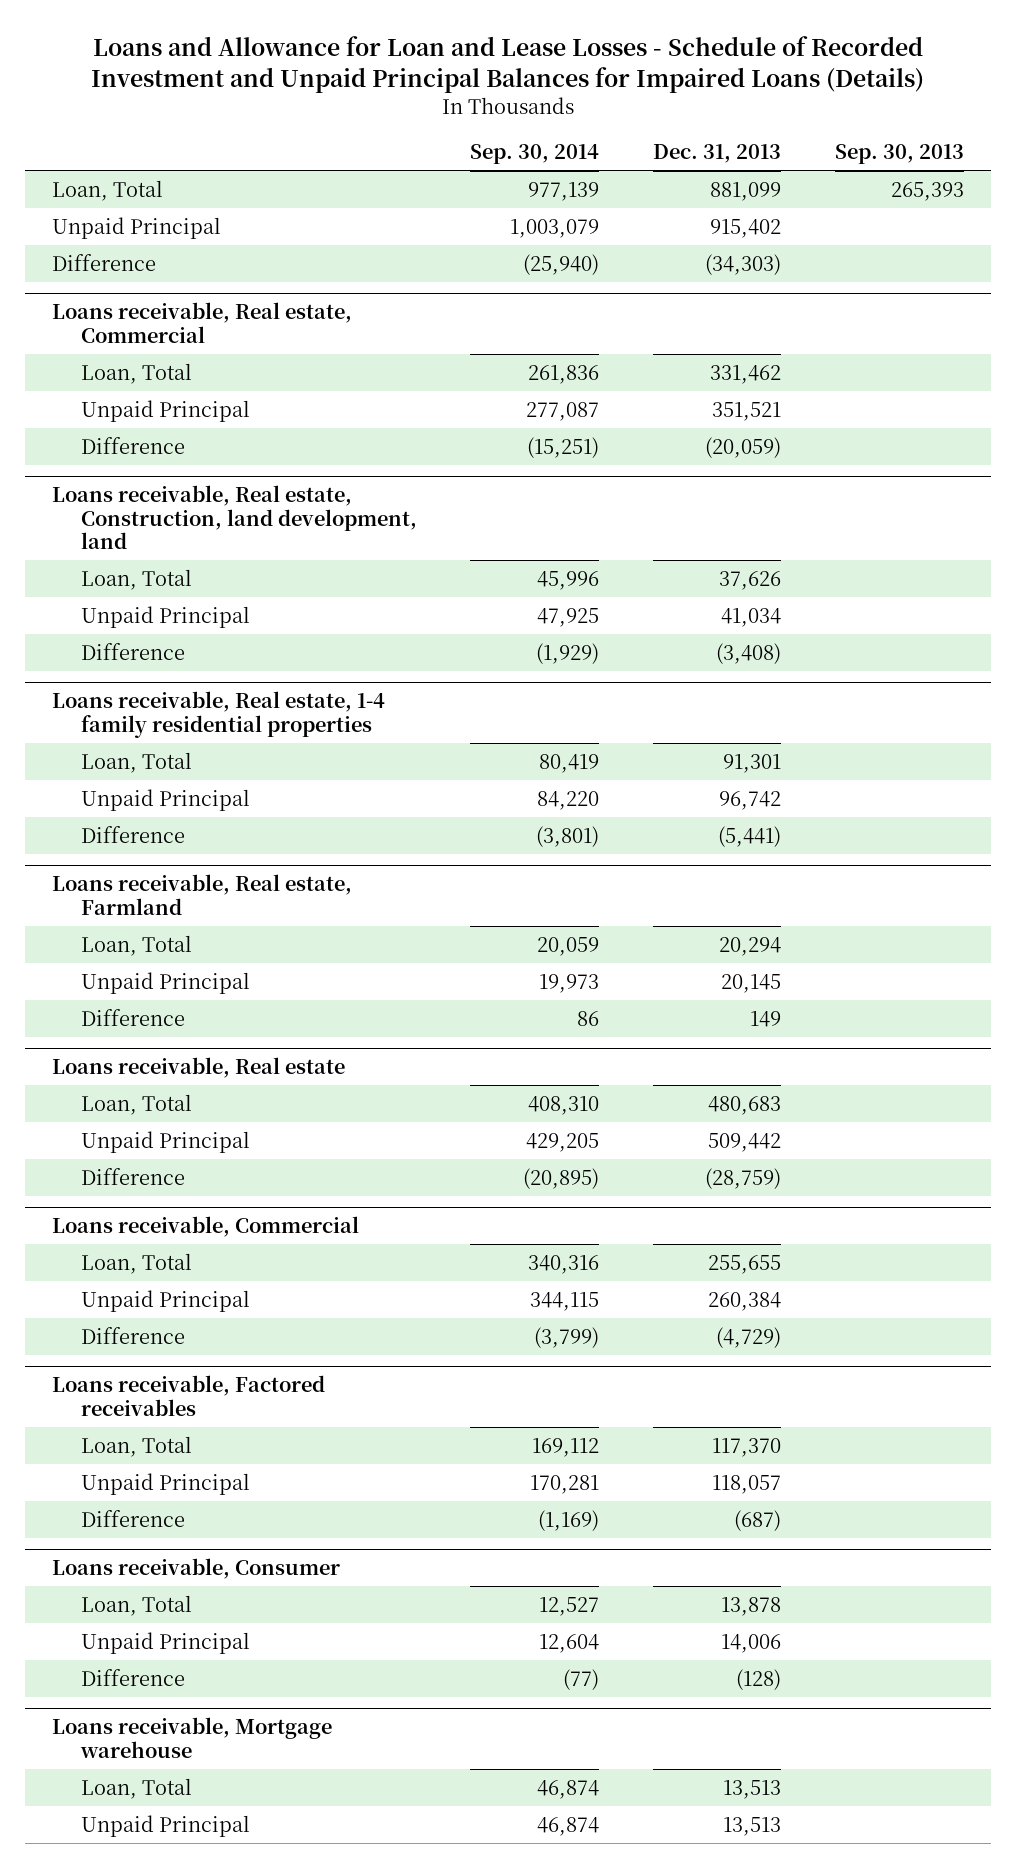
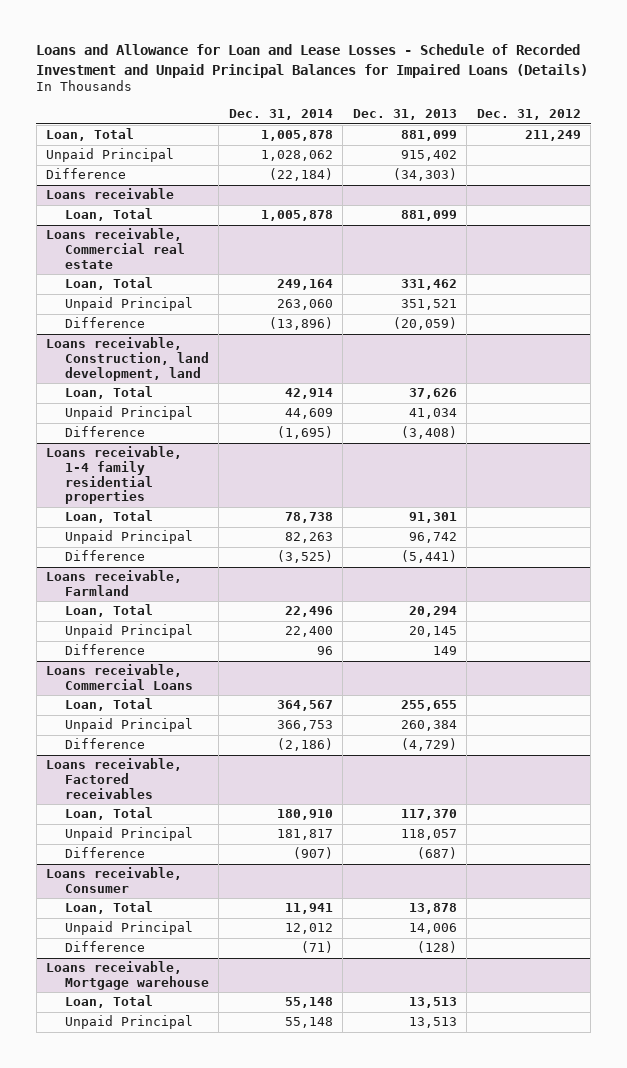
- | Sep. 30, 2014 | Dec. 31, 2013 | Sep. 30, 2013
+ | Dec. 31, 2014 | Dec. 31, 2013 | Dec. 31, 2012
- Loans receivable, Real estate, Commercial
+ Loans receivable
+ Loan, Total | 1,005,878 | 881,099 |
+ Loans receivable, Commercial real estate
- Loans receivable, Real estate, Construction, land development, land
+ Loans receivable, Construction, land development, land
- Loans receivable, Real estate, 1-4 family residential properties
+ Loans receivable, 1-4 family residential properties
- Loans receivable, Real estate, Farmland
+ Loans receivable, Farmland
- Loans receivable, Real estate
- Loan, Total | 408,310 | 480,683 |
- Unpaid Principal | 429,205 | 509,442 |
- Difference | (20,895) | (28,759) |
- Loans receivable, Commercial
+ Loans receivable, Commercial Loans

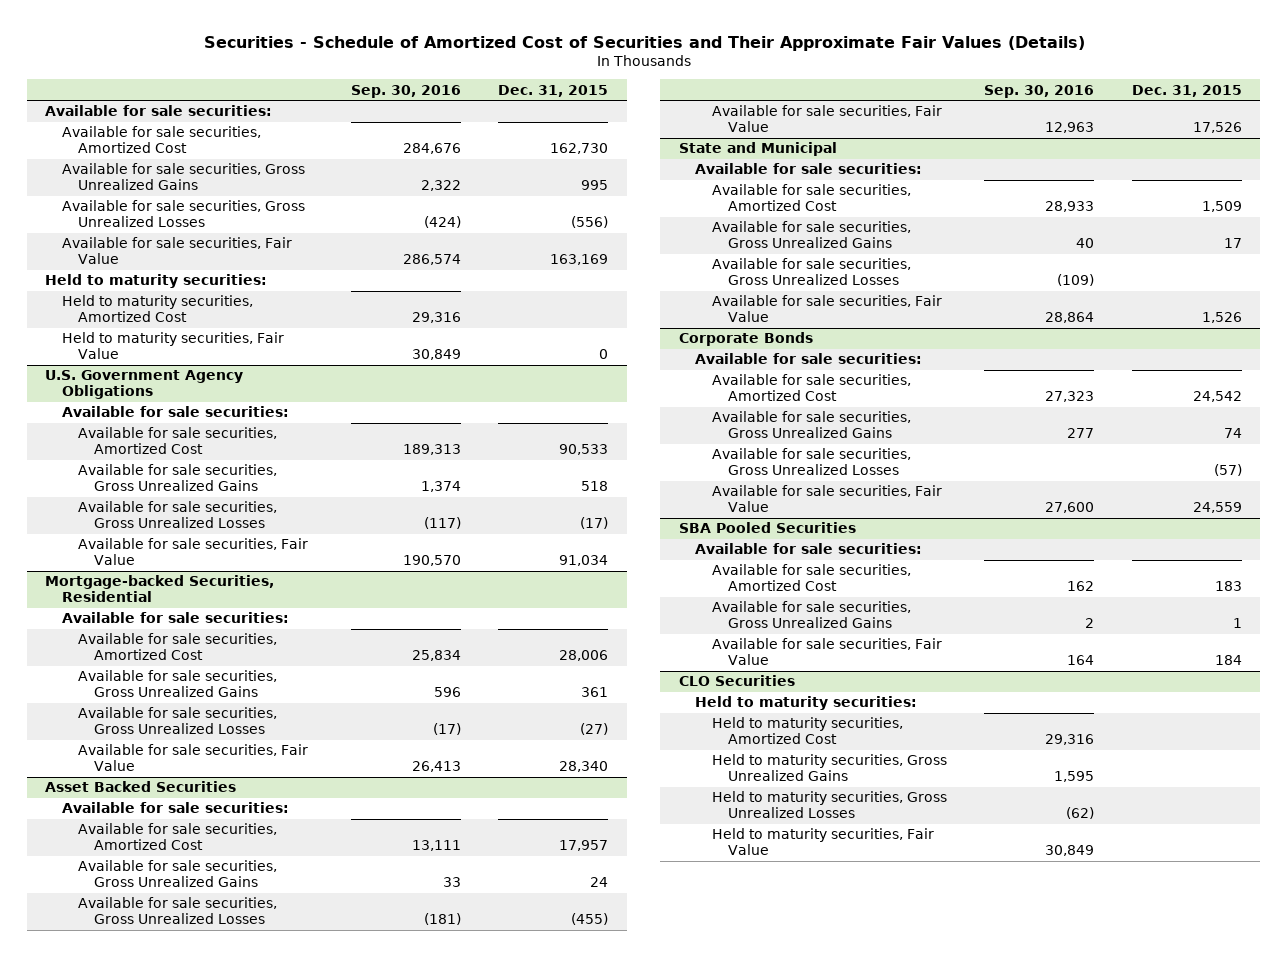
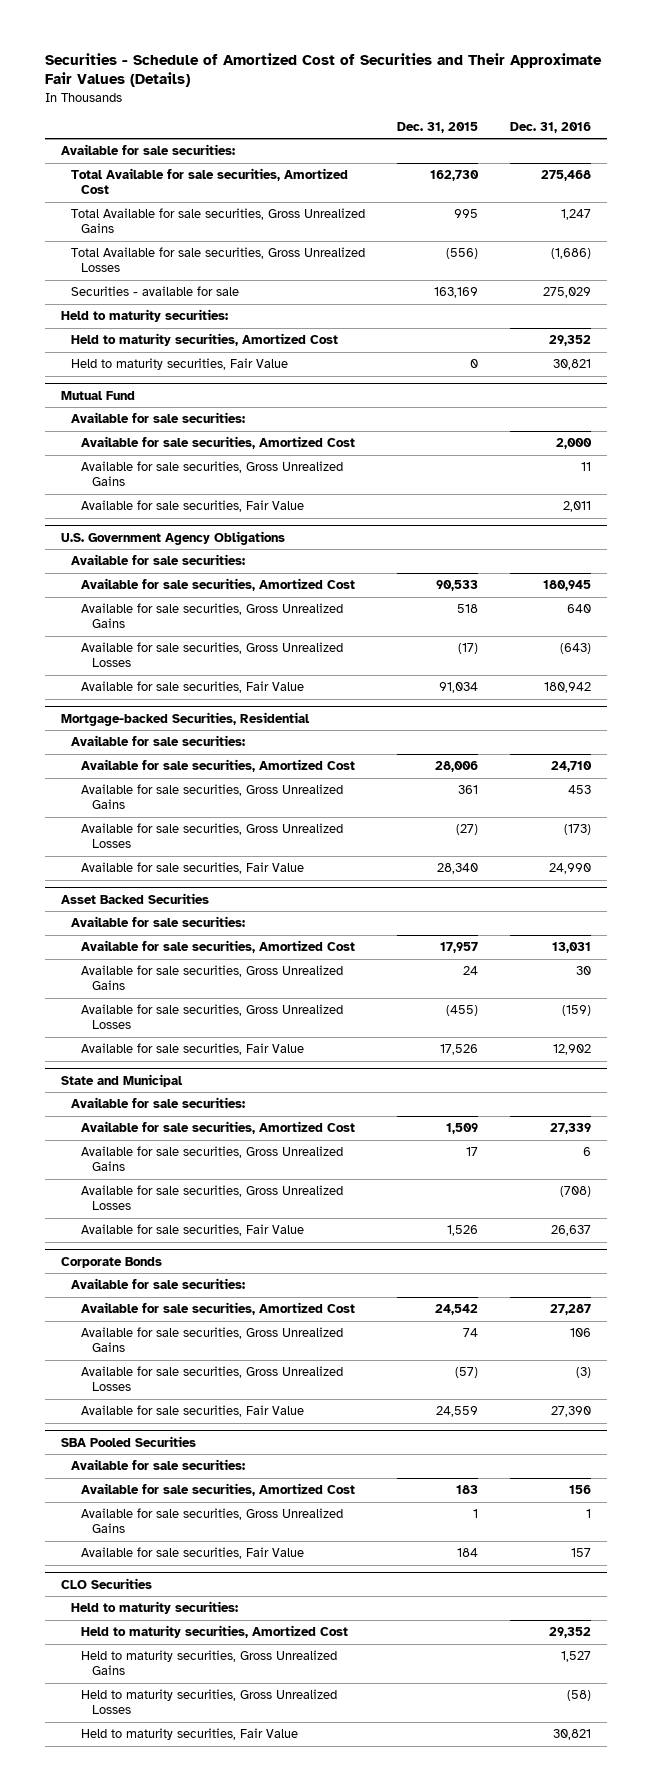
- | Sep. 30, 2016 | Dec. 31, 2015
+ | Dec. 31, 2015 | Dec. 31, 2016
- Available for sale securities, Amortized Cost | 284,676 | 162,730
- Available for sale securities, Gross Unrealized Gains | 2,322 | 995
- Available for sale securities, Gross Unrealized Losses | (424) | (556)
- Available for sale securities, Fair Value | 286,574 | 163,169
+ Total Available for sale securities, Amortized Cost | 162,730 | 275,468
+ Total Available for sale securities, Gross Unrealized Gains | 995 | 1,247
+ Total Available for sale securities, Gross Unrealized Losses | (556) | (1,686)
+ Securities - available for sale | 163,169 | 275,029
+ Mutual Fund
+ Available for sale securities:
+ Available for sale securities, Amortized Cost | | 2,000
+ Available for sale securities, Gross Unrealized Gains | | 11
+ Available for sale securities, Fair Value | | 2,011

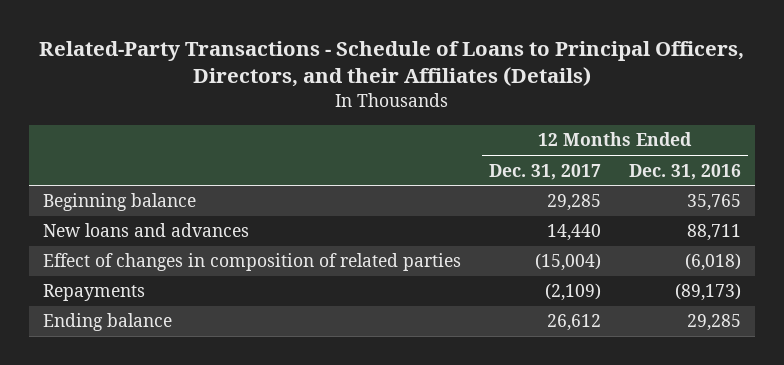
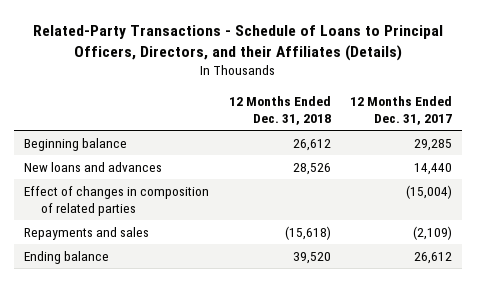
- | 12 Months Ended Dec. 31, 2017 | 12 Months Ended Dec. 31, 2016
+ | 12 Months Ended Dec. 31, 2018 | 12 Months Ended Dec. 31, 2017
- Repayments | (2,109) | (89,173)
+ Repayments and sales | (15,618) | (2,109)

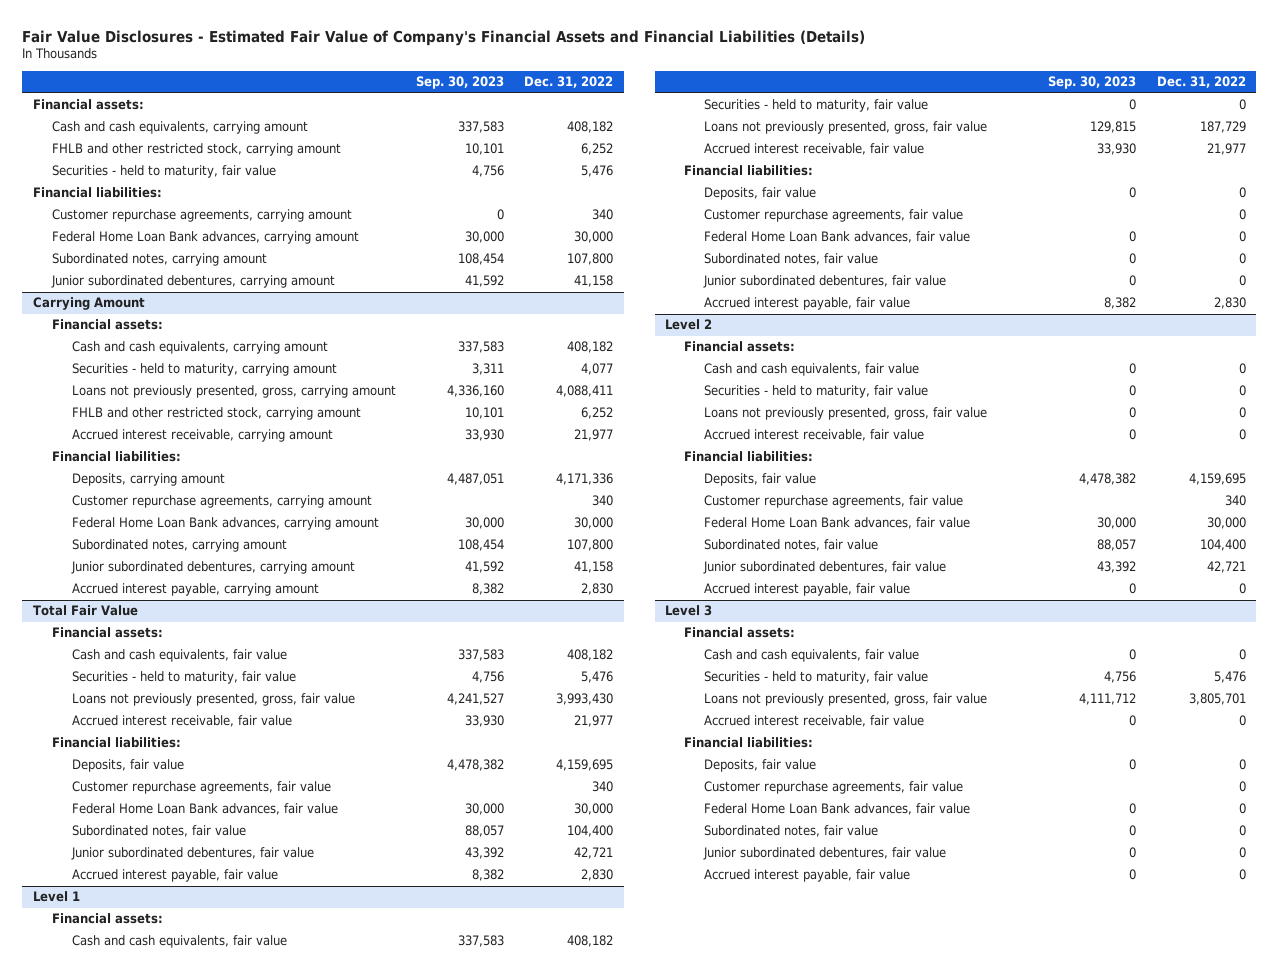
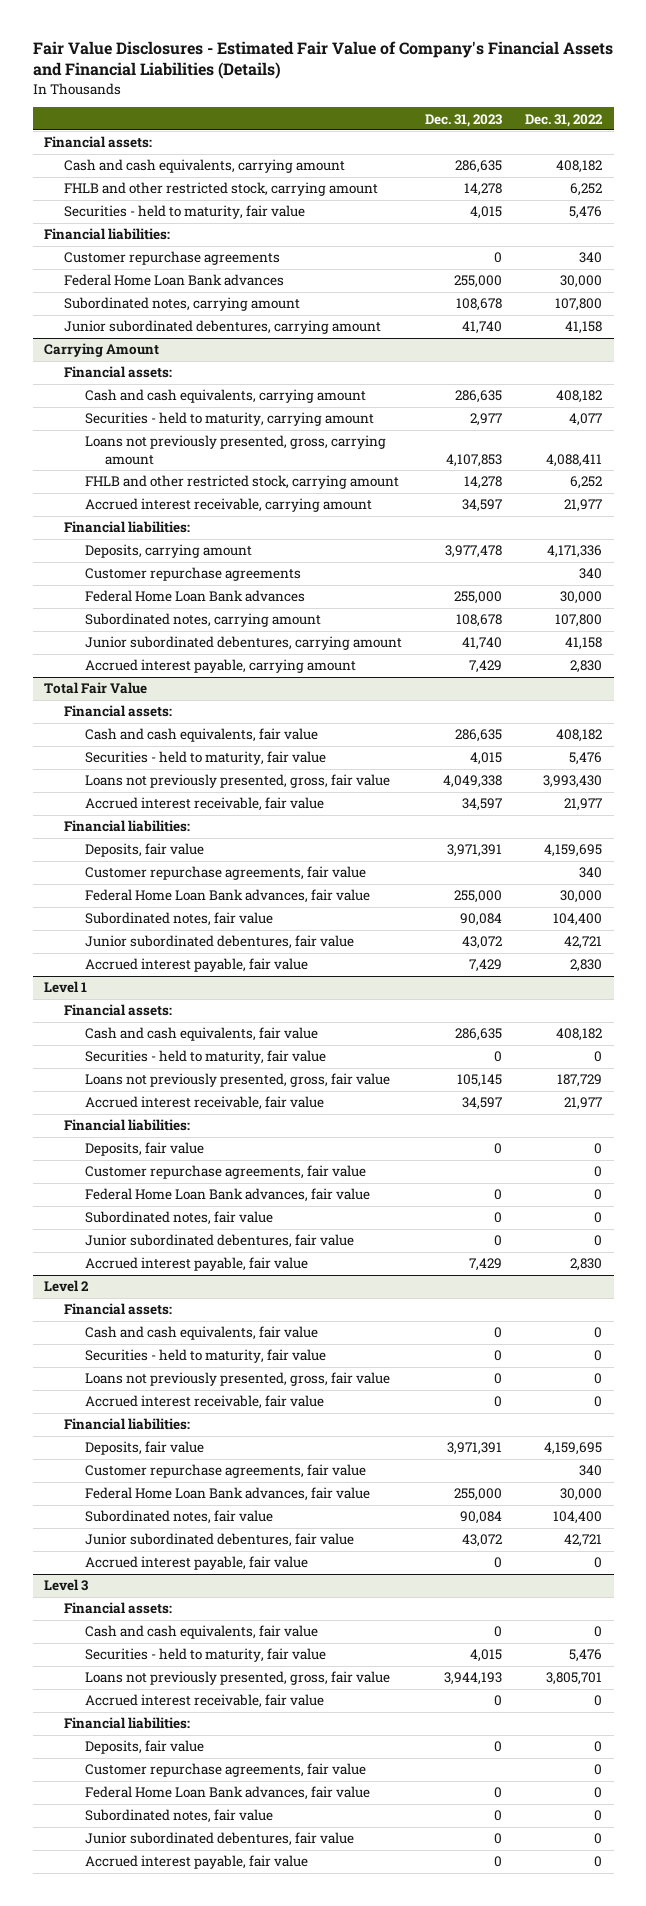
- | Sep. 30, 2023 | Dec. 31, 2022
+ | Dec. 31, 2023 | Dec. 31, 2022
- Customer repurchase agreements, carrying amount | 0 | 340
- Federal Home Loan Bank advances, carrying amount | 30,000 | 30,000
+ Customer repurchase agreements | 0 | 340
+ Federal Home Loan Bank advances | 255,000 | 30,000
@ Carrying Amount
- Customer repurchase agreements, carrying amount | | 340
- Federal Home Loan Bank advances, carrying amount | 30,000 | 30,000
+ Customer repurchase agreements | | 340
+ Federal Home Loan Bank advances | 255,000 | 30,000

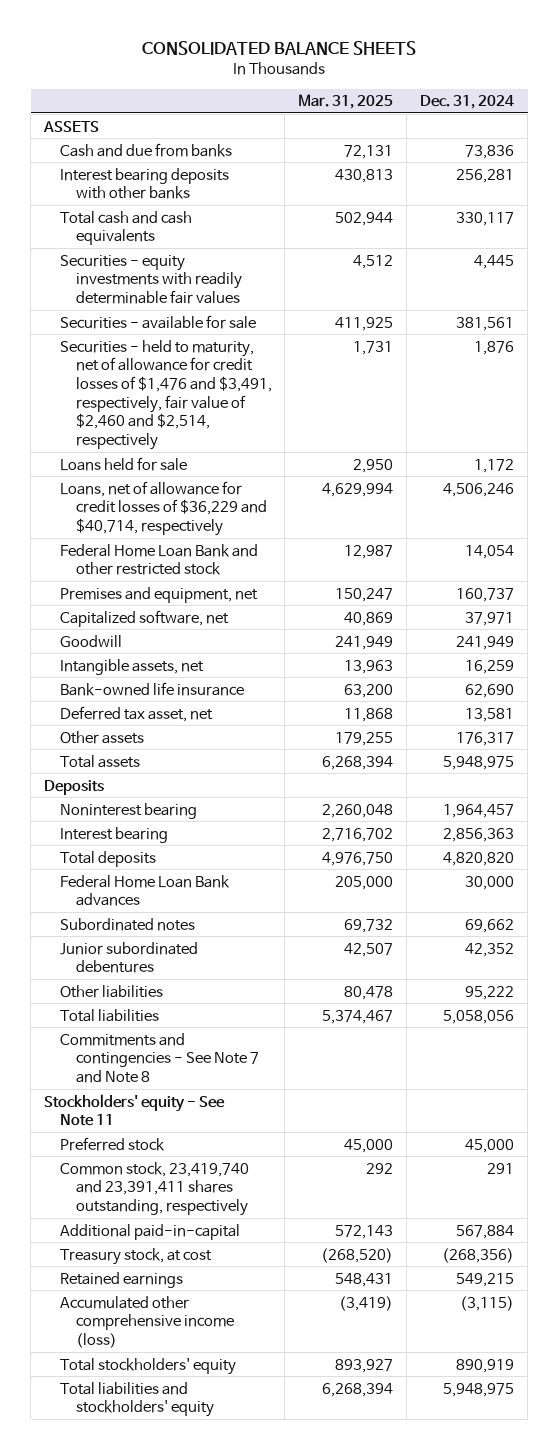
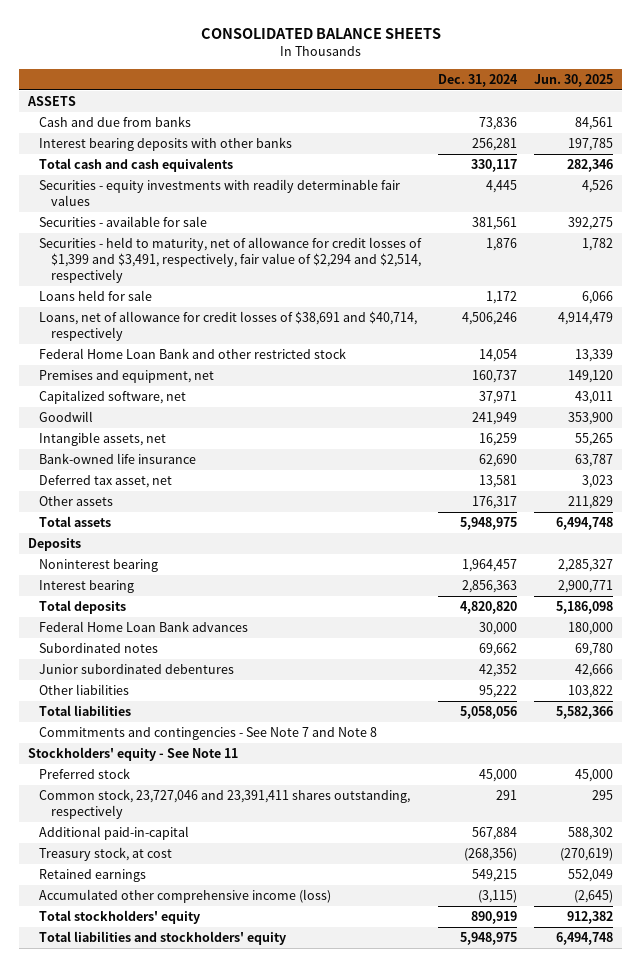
- | Mar. 31, 2025 | Dec. 31, 2024
+ | Dec. 31, 2024 | Jun. 30, 2025
- Securities - held to maturity, net of allowance for credit losses of $1,476 and $3,491, respectively, fair value of $2,460 and $2,514, respectively | 1,731 | 1,876
+ Securities - held to maturity, net of allowance for credit losses of $1,399 and $3,491, respectively, fair value of $2,294 and $2,514, respectively | 1,876 | 1,782
- Loans, net of allowance for credit losses of $36,229 and $40,714, respectively | 4,629,994 | 4,506,246
+ Loans, net of allowance for credit losses of $38,691 and $40,714, respectively | 4,506,246 | 4,914,479
- Common stock, 23,419,740 and 23,391,411 shares outstanding, respectively | 292 | 291
+ Common stock, 23,727,046 and 23,391,411 shares outstanding, respectively | 291 | 295

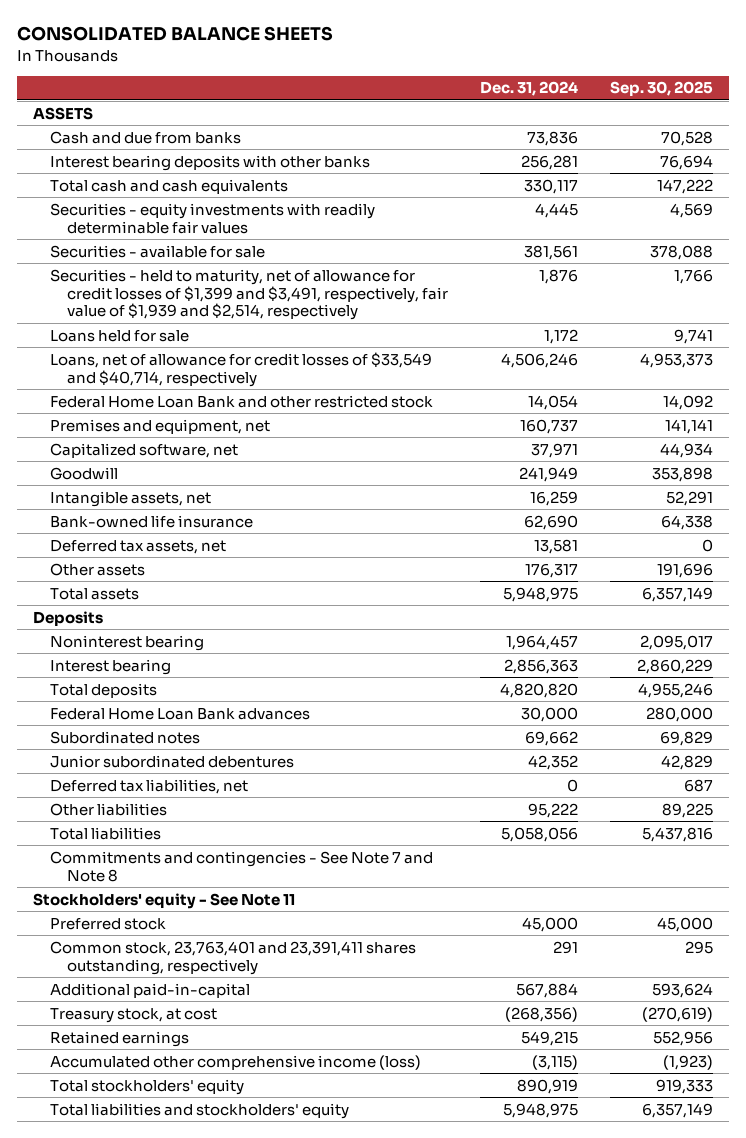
- | Dec. 31, 2024 | Jun. 30, 2025
+ | Dec. 31, 2024 | Sep. 30, 2025
- Securities - held to maturity, net of allowance for credit losses of $1,399 and $3,491, respectively, fair value of $2,294 and $2,514, respectively | 1,876 | 1,782
+ Securities - held to maturity, net of allowance for credit losses of $1,399 and $3,491, respectively, fair value of $1,939 and $2,514, respectively | 1,876 | 1,766
- Loans, net of allowance for credit losses of $38,691 and $40,714, respectively | 4,506,246 | 4,914,479
+ Loans, net of allowance for credit losses of $33,549 and $40,714, respectively | 4,506,246 | 4,953,373
- Deferred tax asset, net | 13,581 | 3,023
+ Deferred tax assets, net | 13,581 | 0
+ Deferred tax liabilities, net | 0 | 687
- Common stock, 23,727,046 and 23,391,411 shares outstanding, respectively | 291 | 295
+ Common stock, 23,763,401 and 23,391,411 shares outstanding, respectively | 291 | 295

